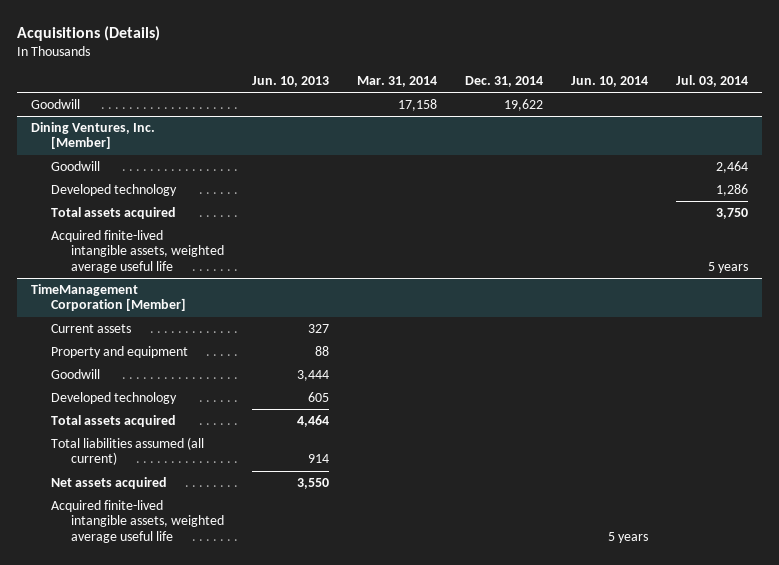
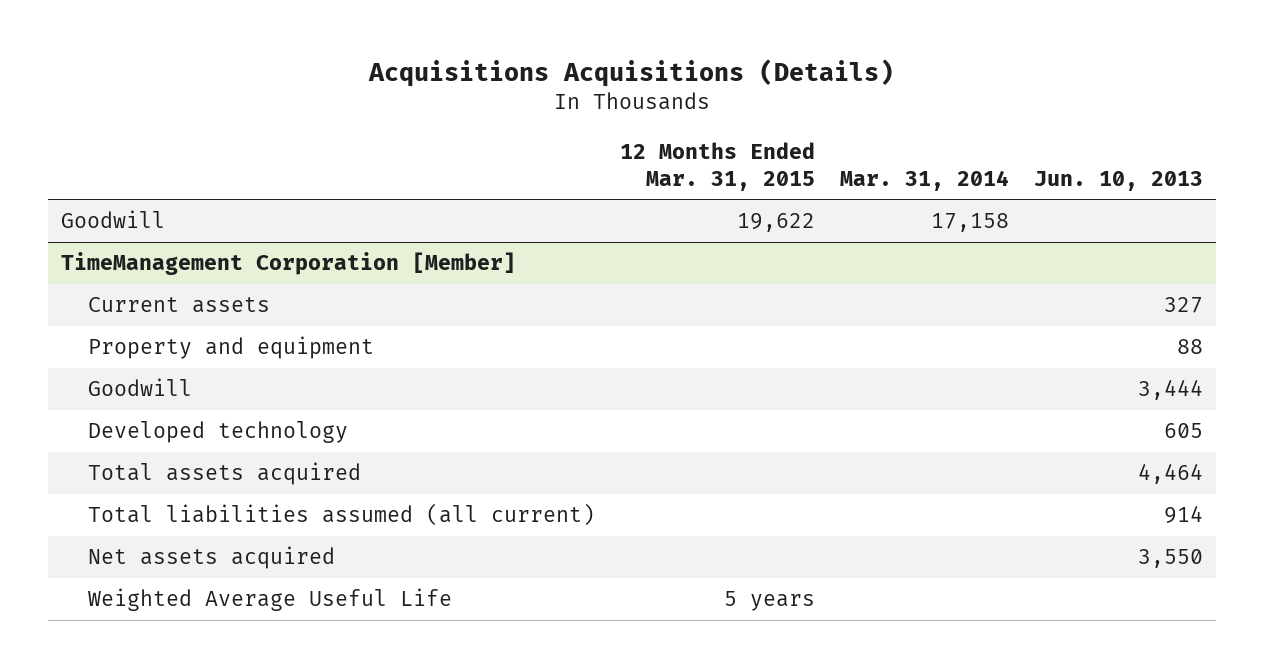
- Acquisitions (Details)
+ Acquisitions Acquisitions (Details)
- | Jun. 10, 2013 | Mar. 31, 2014 | Dec. 31, 2014 | Jun. 10, 2014 | Jul. 03, 2014
+ | 12 Months Ended Mar. 31, 2015 | Mar. 31, 2014 | Jun. 10, 2013
- Dining Ventures, Inc. [Member]
- Goodwill | | | | | 2,464
- Developed technology | | | | | 1,286
- Total assets acquired | | | | | 3,750
- Acquired finite-lived intangible assets, weighted average useful life | | | | | 5 years
@ TimeManagement Corporation [Member]
- Acquired finite-lived intangible assets, weighted average useful life | | | | 5 years |
+ Weighted Average Useful Life | 5 years | |

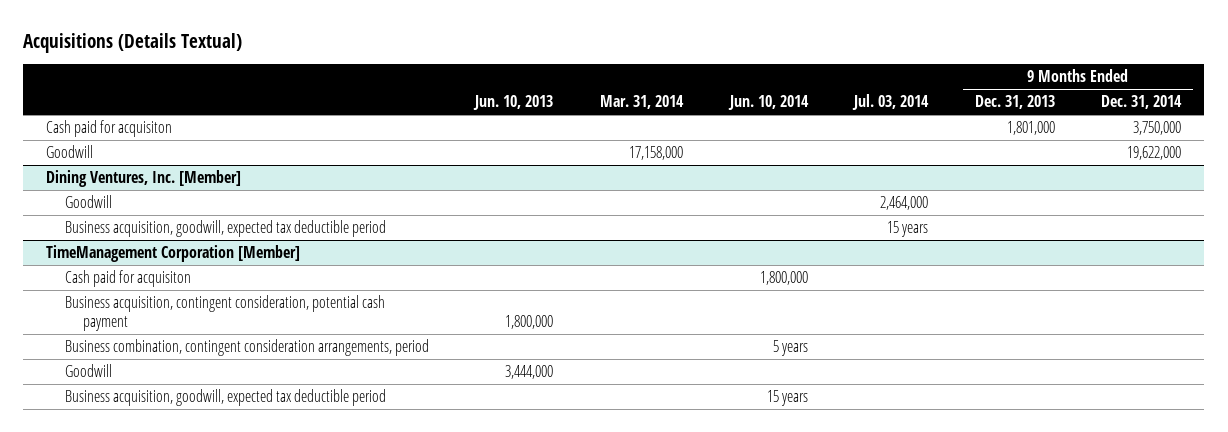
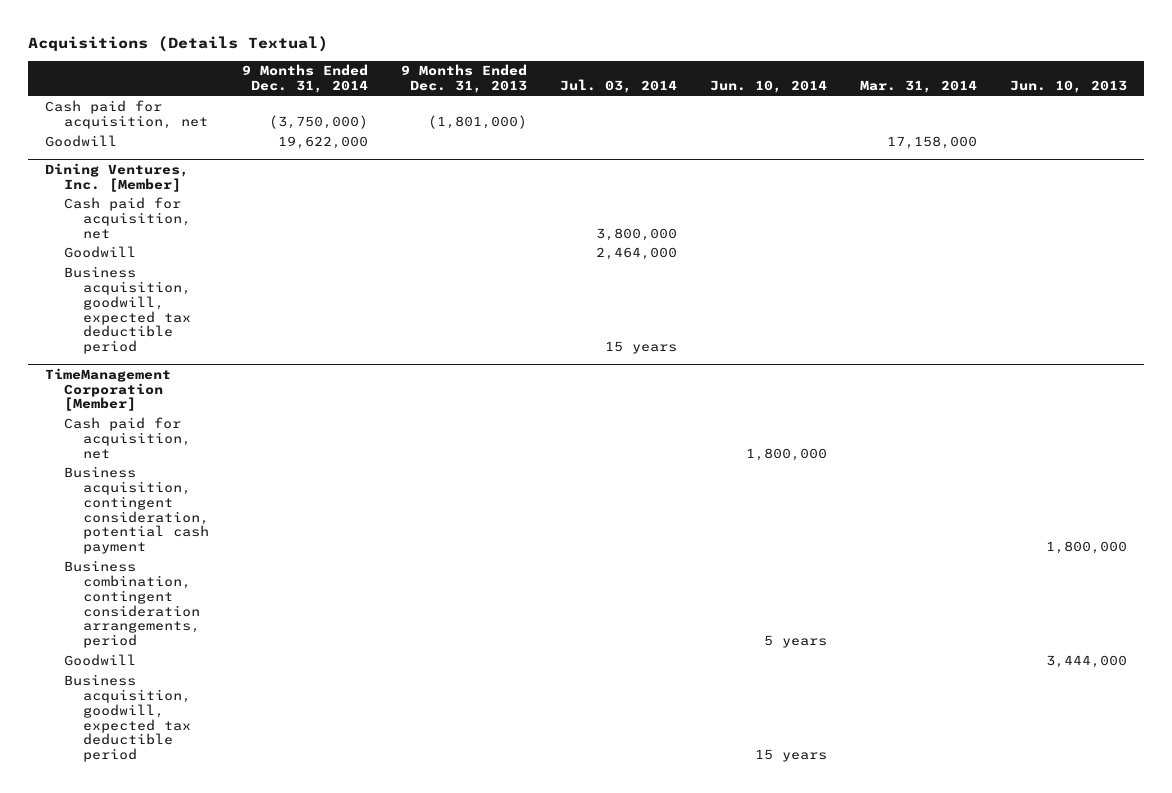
- | Jun. 10, 2013 | Mar. 31, 2014 | Jun. 10, 2014 | Jul. 03, 2014 | 9 Months Ended Dec. 31, 2013 | 9 Months Ended Dec. 31, 2014
+ | 9 Months Ended Dec. 31, 2014 | 9 Months Ended Dec. 31, 2013 | Jul. 03, 2014 | Jun. 10, 2014 | Mar. 31, 2014 | Jun. 10, 2013
- Cash paid for acquisiton | | | | | 1,801,000 | 3,750,000
+ Cash paid for acquisition, net | (3,750,000) | (1,801,000) | | | |
@ Dining Ventures, Inc. [Member]
+ Cash paid for acquisition, net | | | 3,800,000 | | |
@ TimeManagement Corporation [Member]
- Cash paid for acquisiton | | | 1,800,000 | | |
+ Cash paid for acquisition, net | | | | 1,800,000 | |

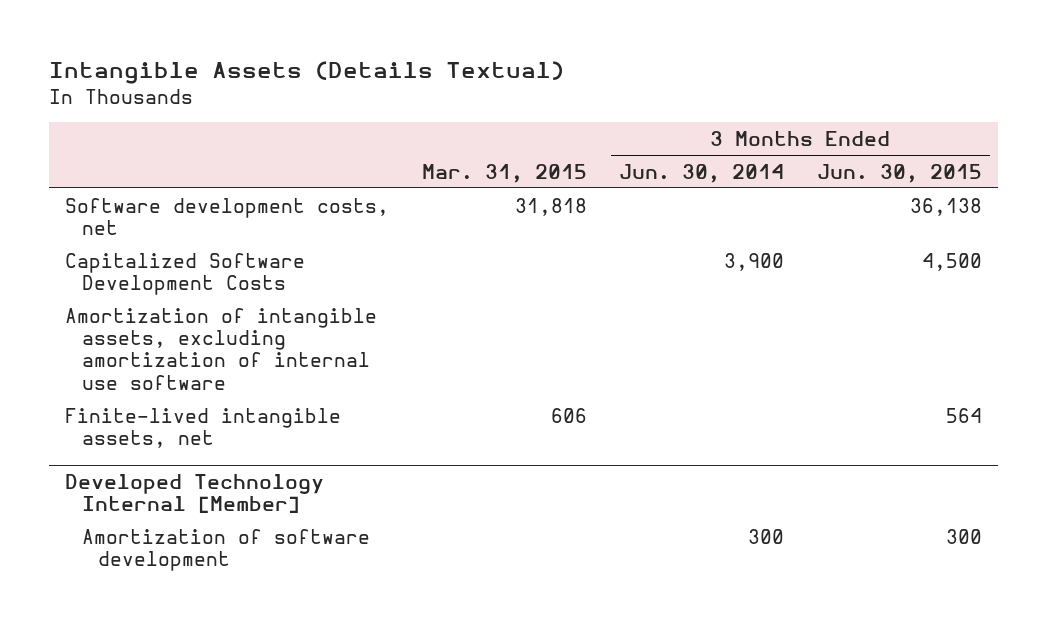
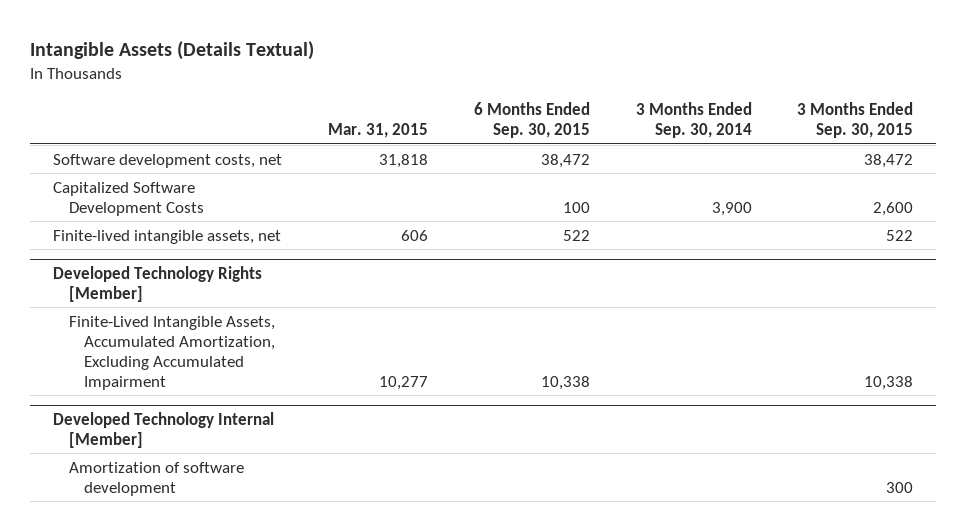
- | Mar. 31, 2015 | 3 Months Ended Jun. 30, 2014 | 3 Months Ended Jun. 30, 2015
+ | Mar. 31, 2015 | 6 Months Ended Sep. 30, 2015 | 3 Months Ended Sep. 30, 2014 | 3 Months Ended Sep. 30, 2015
- Amortization of intangible assets, excluding amortization of internal use software
+ Developed Technology Rights [Member]
+ Finite-Lived Intangible Assets, Accumulated Amortization, Excluding Accumulated Impairment | 10,277 | 10,338 | | 10,338

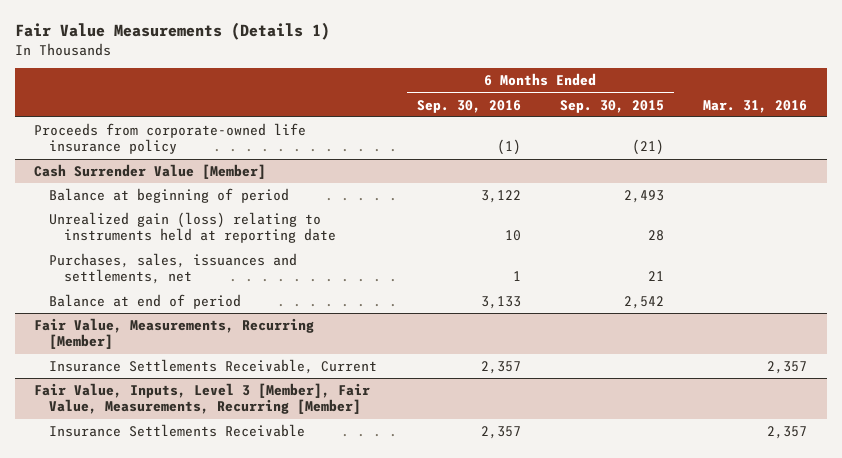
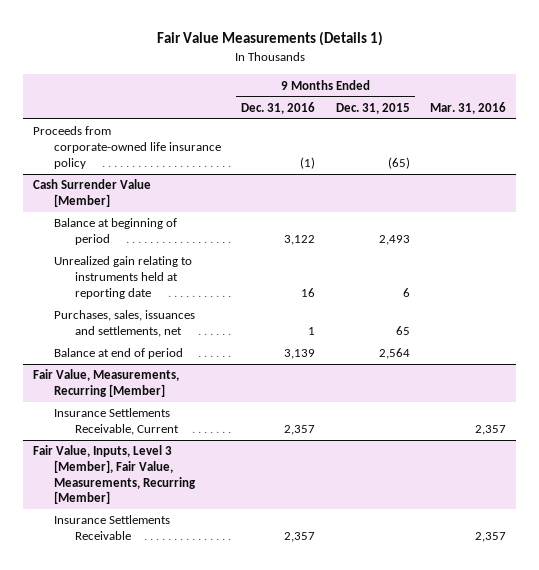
- | 6 Months Ended Sep. 30, 2016 | 6 Months Ended Sep. 30, 2015 | Mar. 31, 2016
+ | 9 Months Ended Dec. 31, 2016 | 9 Months Ended Dec. 31, 2015 | Mar. 31, 2016
@ Cash Surrender Value [Member]
- Unrealized gain (loss) relating to instruments held at reporting date | 10 | 28 |
+ Unrealized gain relating to instruments held at reporting date | 16 | 6 |

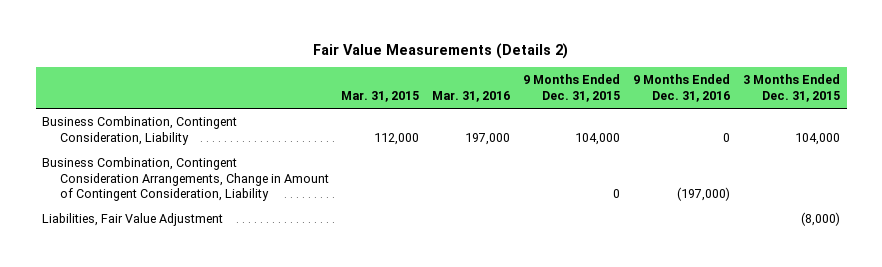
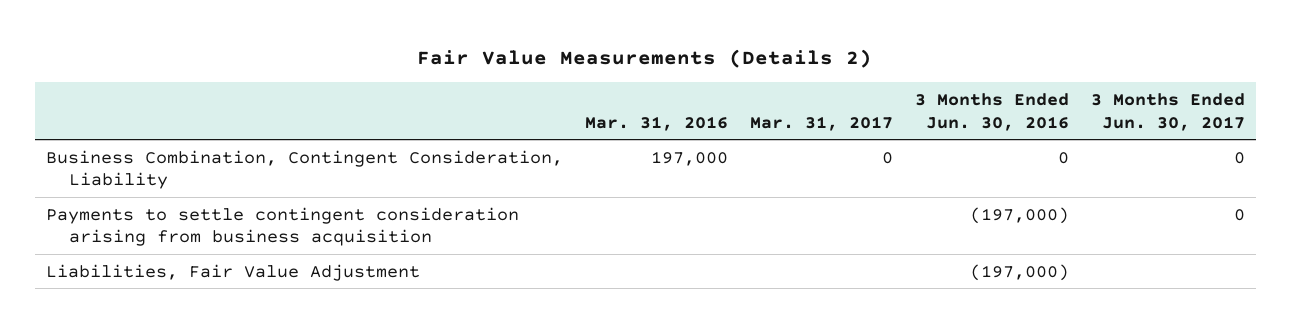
- | Mar. 31, 2015 | Mar. 31, 2016 | 9 Months Ended Dec. 31, 2015 | 9 Months Ended Dec. 31, 2016 | 3 Months Ended Dec. 31, 2015
+ | Mar. 31, 2016 | Mar. 31, 2017 | 3 Months Ended Jun. 30, 2016 | 3 Months Ended Jun. 30, 2017
- Business Combination, Contingent Consideration Arrangements, Change in Amount of Contingent Consideration, Liability | | | 0 | (197,000) |
+ Payments to settle contingent consideration arising from business acquisition | | | (197,000) | 0

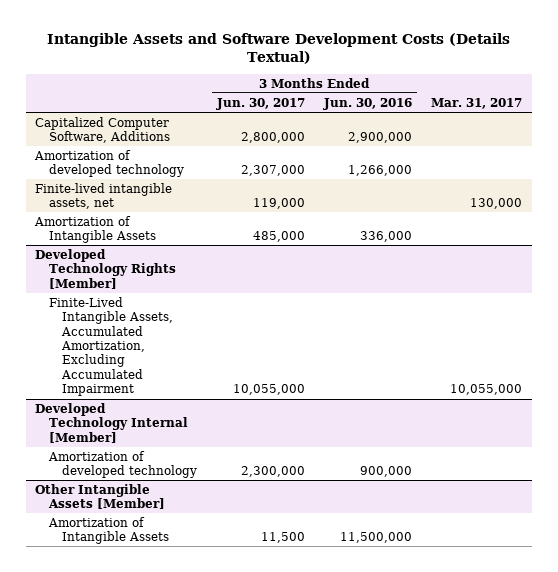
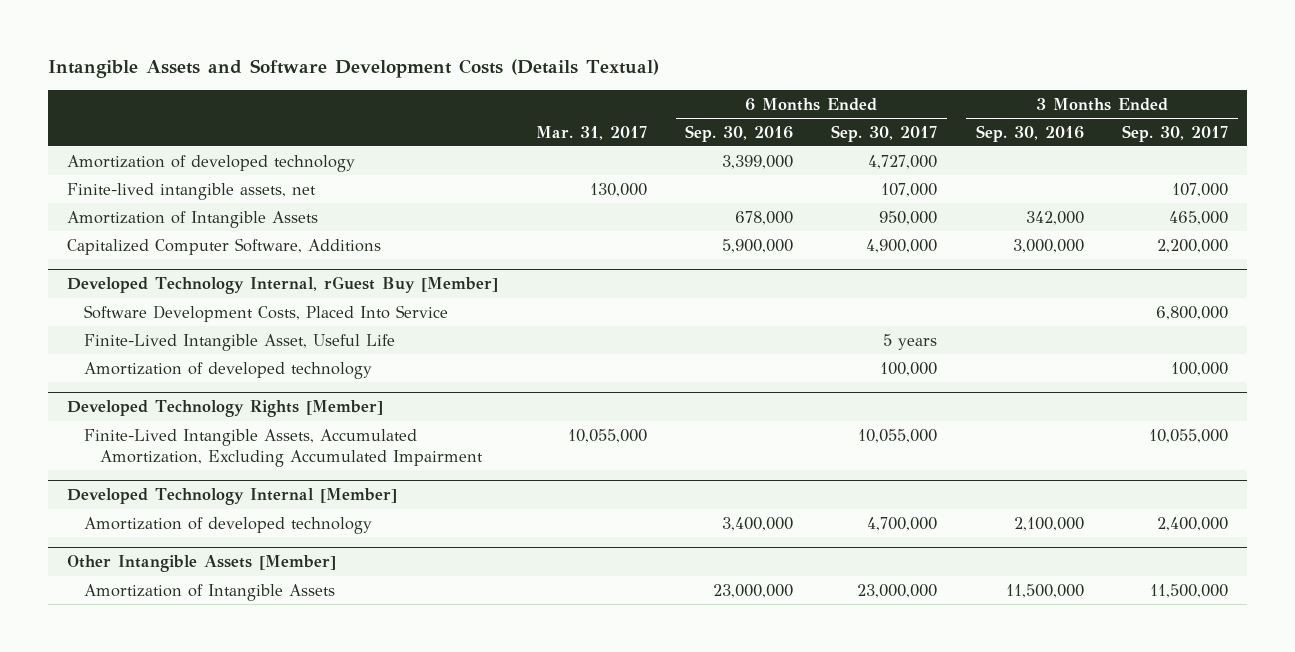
- | 3 Months Ended Jun. 30, 2017 | 3 Months Ended Jun. 30, 2016 | Mar. 31, 2017
+ | Mar. 31, 2017 | 6 Months Ended Sep. 30, 2016 | 6 Months Ended Sep. 30, 2017 | 3 Months Ended Sep. 30, 2016 | 3 Months Ended Sep. 30, 2017
moved down: Capitalized Computer Software, Additions | | 5,900,000 | 4,900,000 | 3,000,000 | 2,200,000
+ Developed Technology Internal, rGuest Buy [Member]
+ Software Development Costs, Placed Into Service | | | | | 6,800,000
+ Finite-Lived Intangible Asset, Useful Life | | | 5 years | |
+ Amortization of developed technology | | | 100,000 | | 100,000

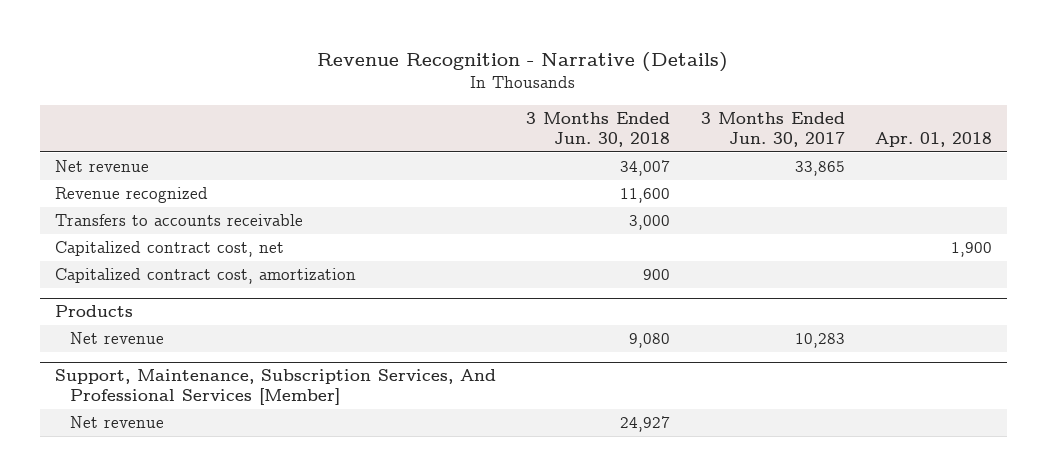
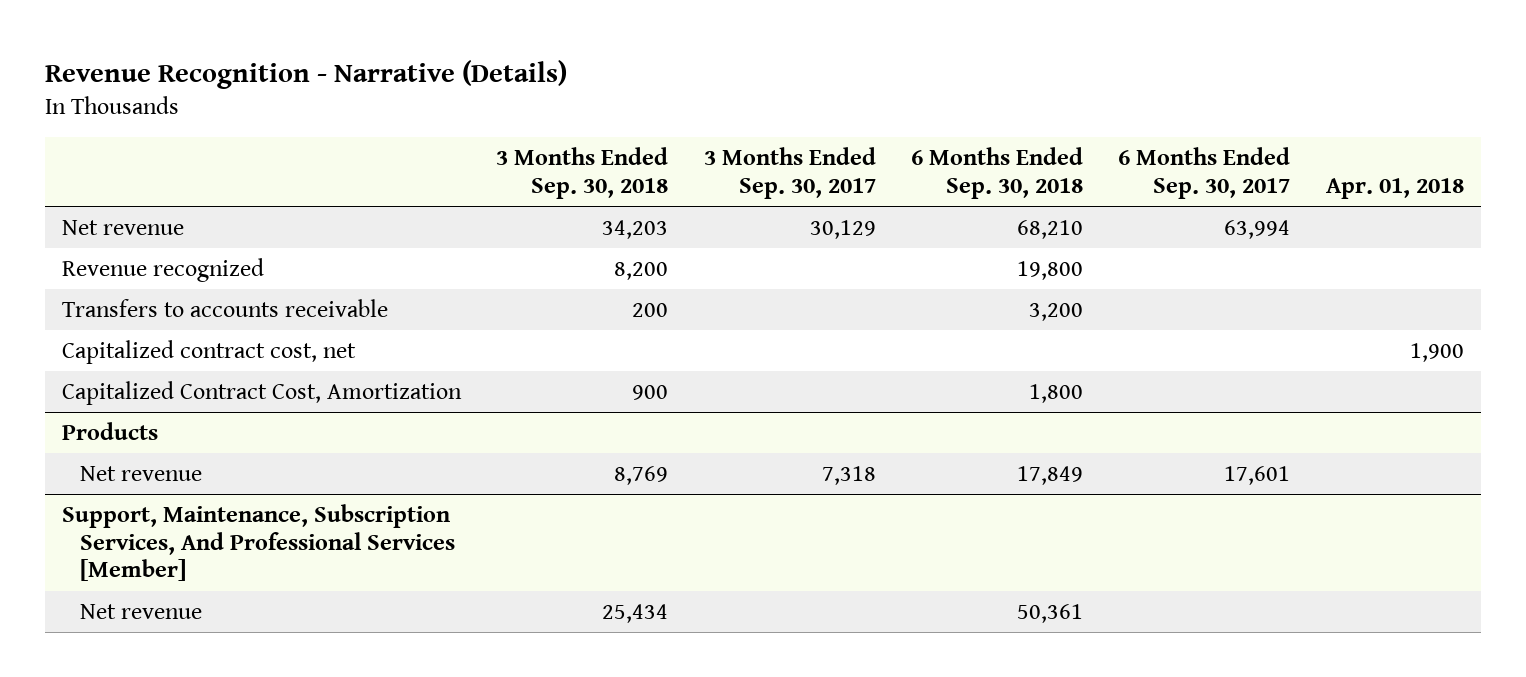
- | 3 Months Ended Jun. 30, 2018 | 3 Months Ended Jun. 30, 2017 | Apr. 01, 2018
+ | 3 Months Ended Sep. 30, 2018 | 3 Months Ended Sep. 30, 2017 | 6 Months Ended Sep. 30, 2018 | 6 Months Ended Sep. 30, 2017 | Apr. 01, 2018
- Capitalized contract cost, amortization | 900 | |
+ Capitalized Contract Cost, Amortization | 900 | | 1,800 | |

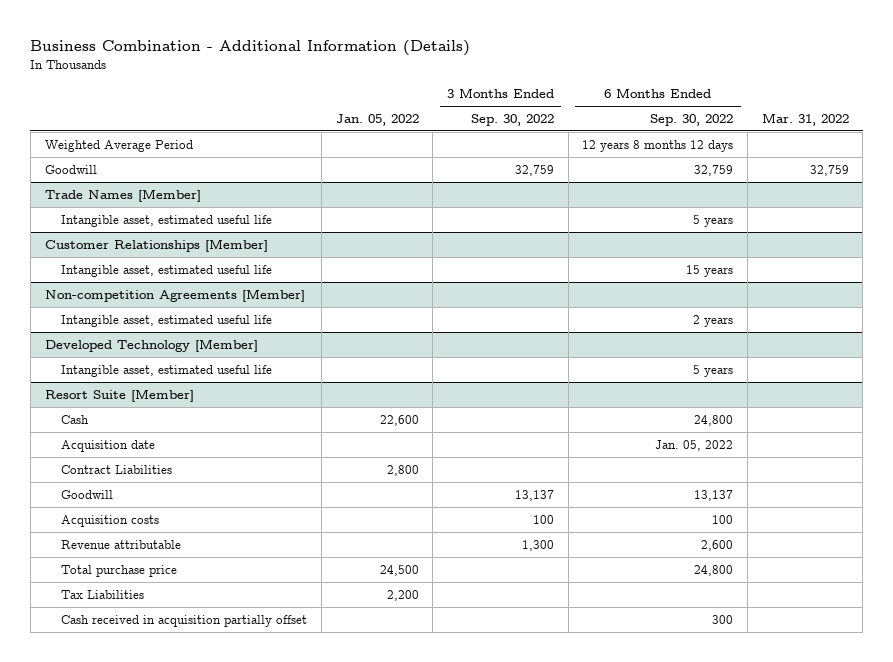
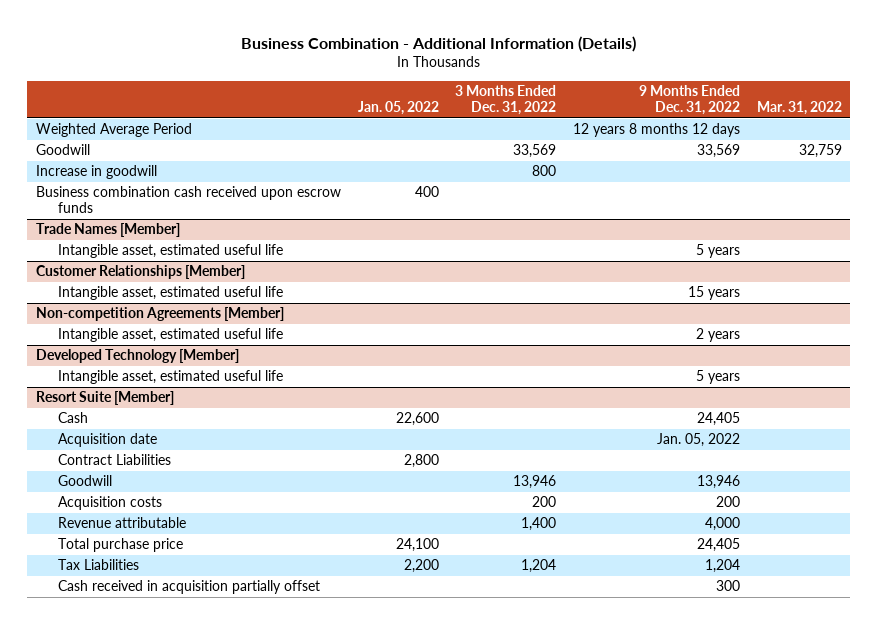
- | Jan. 05, 2022 | 3 Months Ended Sep. 30, 2022 | 6 Months Ended Sep. 30, 2022 | Mar. 31, 2022
+ | Jan. 05, 2022 | 3 Months Ended Dec. 31, 2022 | 9 Months Ended Dec. 31, 2022 | Mar. 31, 2022
+ Increase in goodwill | | 800 | |
+ Business combination cash received upon escrow funds | 400 | | |
@ Resort Suite [Member]
- Total purchase price | 24,500 | | 24,800 |
+ Total purchase price | 24,100 | | 24,405 |

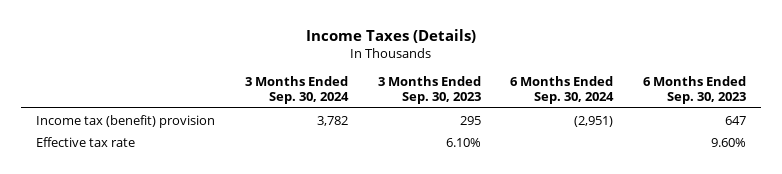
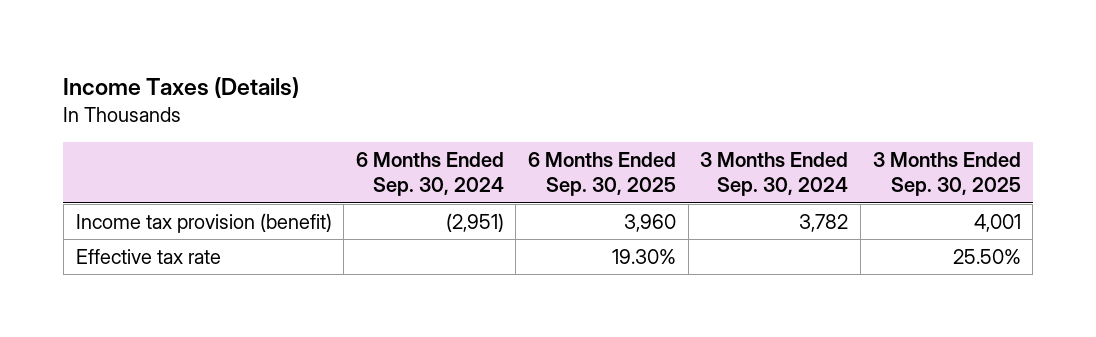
- | 3 Months Ended Sep. 30, 2024 | 3 Months Ended Sep. 30, 2023 | 6 Months Ended Sep. 30, 2024 | 6 Months Ended Sep. 30, 2023
+ | 6 Months Ended Sep. 30, 2024 | 6 Months Ended Sep. 30, 2025 | 3 Months Ended Sep. 30, 2024 | 3 Months Ended Sep. 30, 2025
- Income tax (benefit) provision | 3,782 | 295 | (2,951) | 647
+ Income tax provision (benefit) | (2,951) | 3,960 | 3,782 | 4,001

